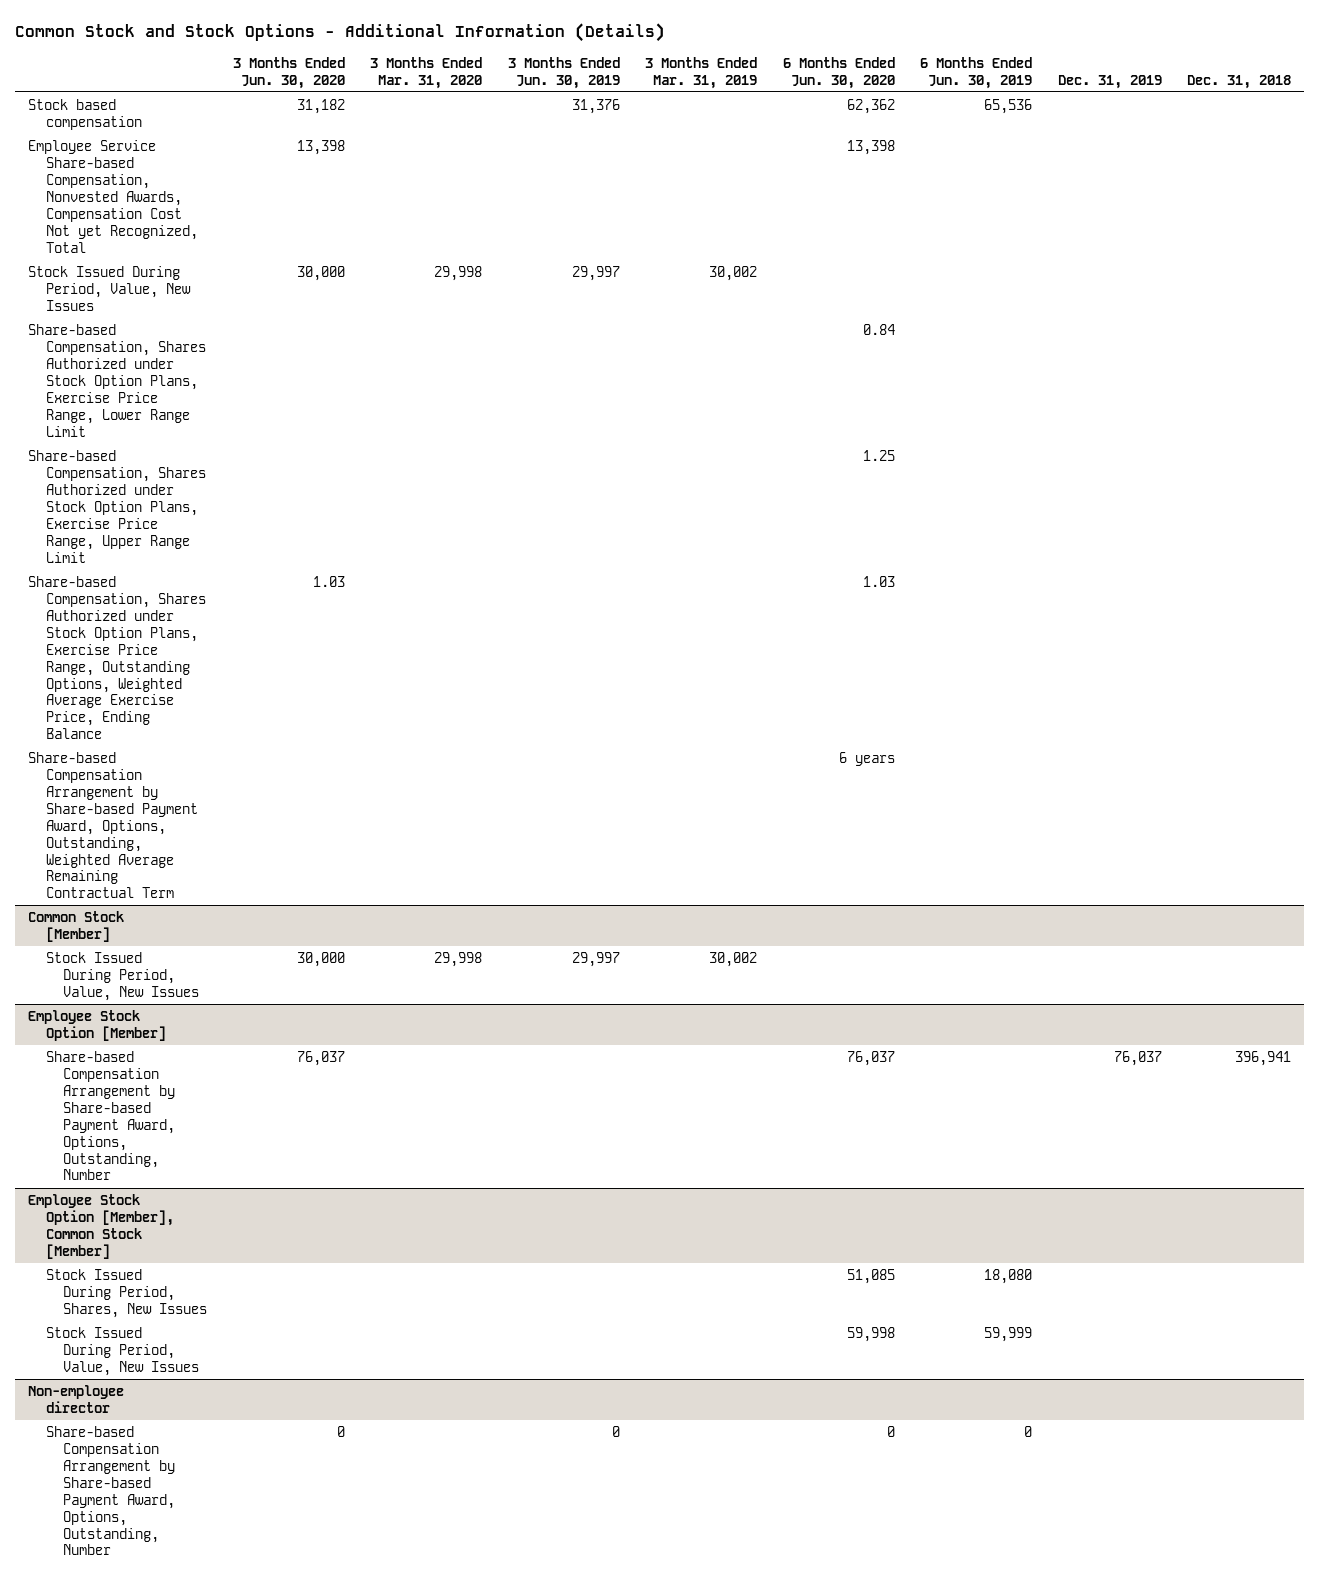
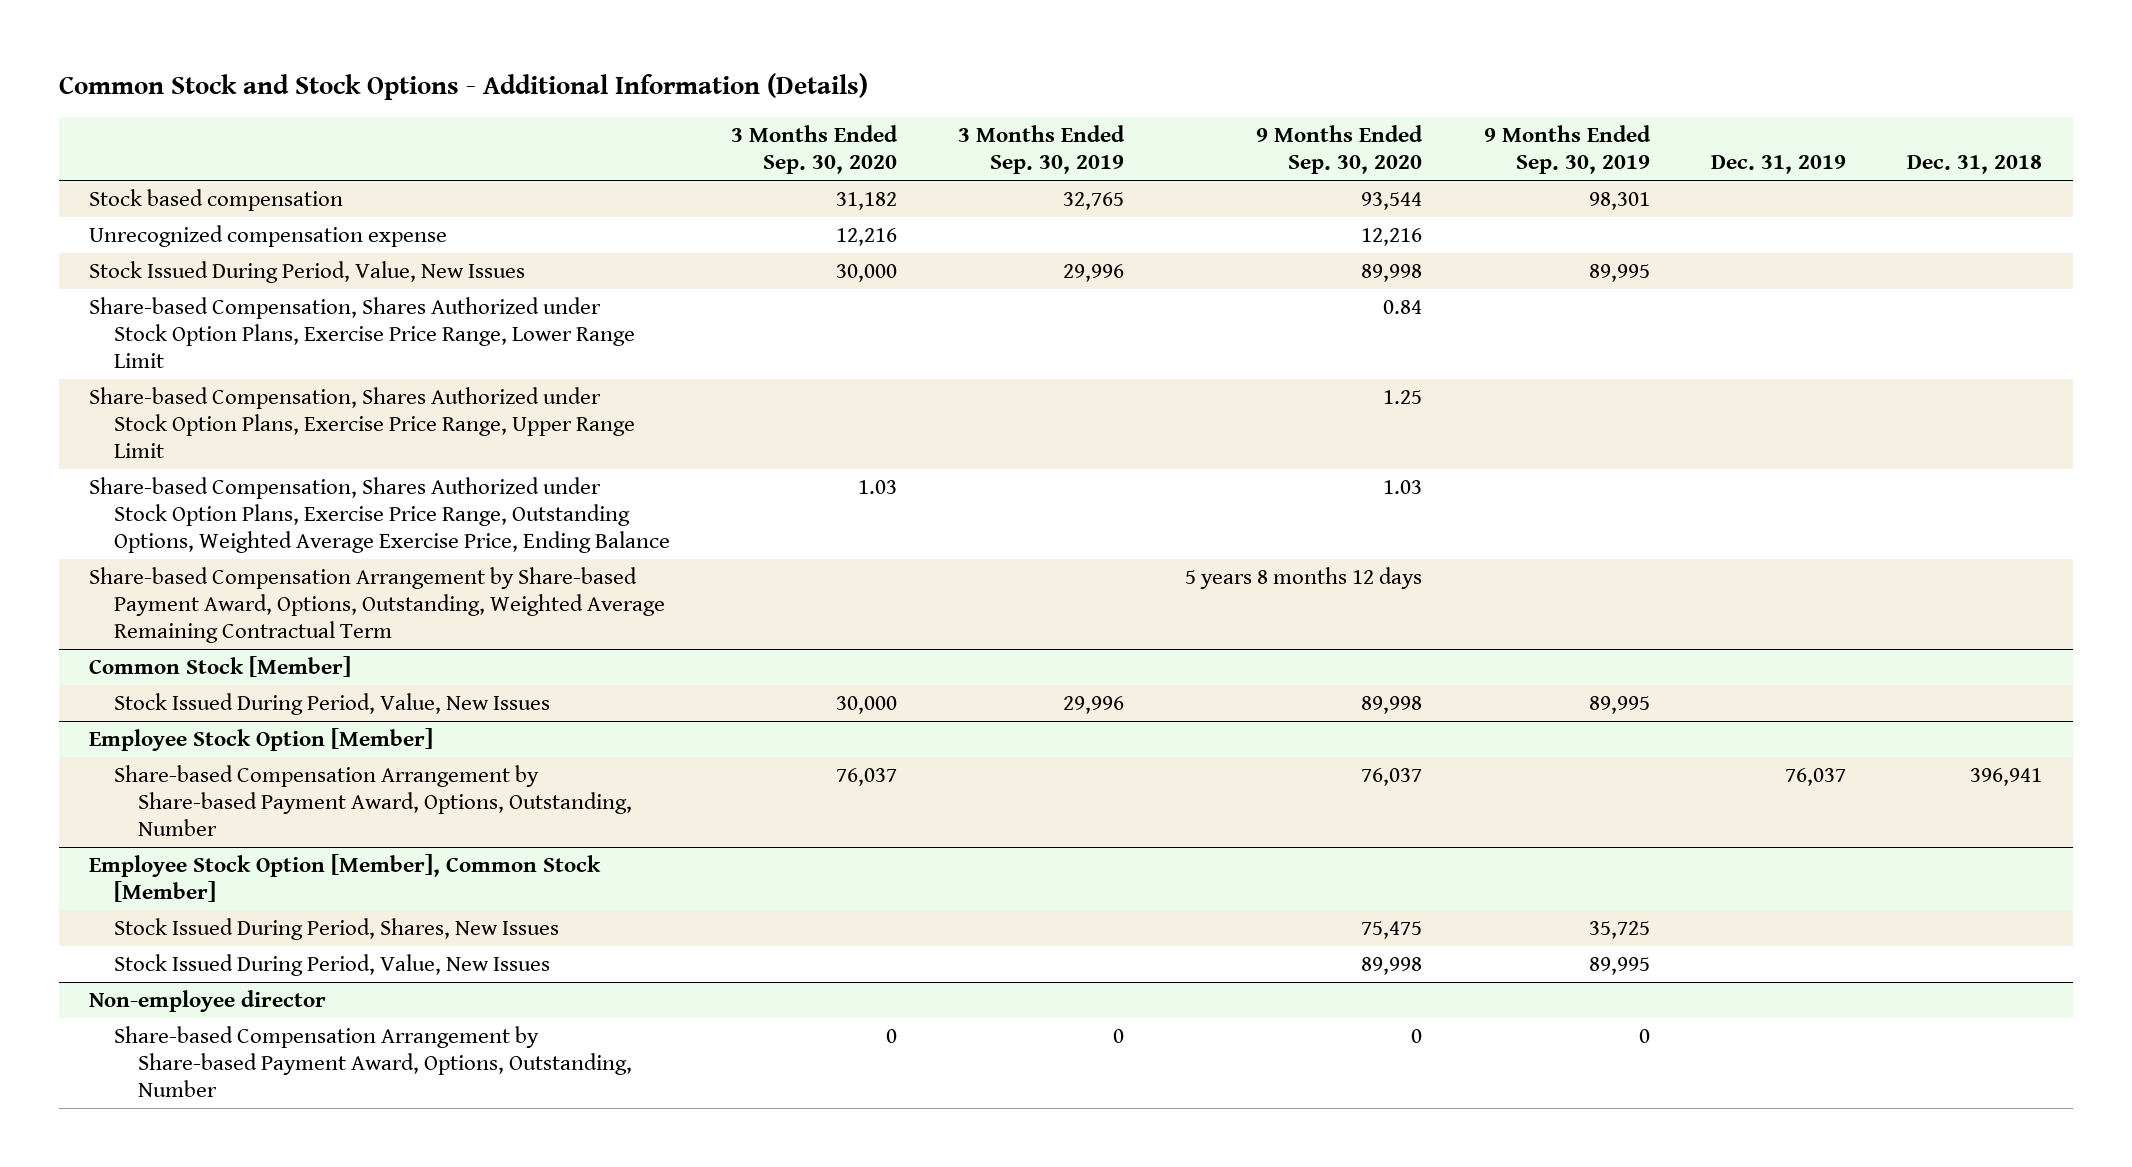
- | 3 Months Ended Jun. 30, 2020 | 3 Months Ended Mar. 31, 2020 | 3 Months Ended Jun. 30, 2019 | 3 Months Ended Mar. 31, 2019 | 6 Months Ended Jun. 30, 2020 | 6 Months Ended Jun. 30, 2019 | Dec. 31, 2019 | Dec. 31, 2018
+ | 3 Months Ended Sep. 30, 2020 | 3 Months Ended Sep. 30, 2019 | 9 Months Ended Sep. 30, 2020 | 9 Months Ended Sep. 30, 2019 | Dec. 31, 2019 | Dec. 31, 2018
- Employee Service Share-based Compensation, Nonvested Awards, Compensation Cost Not yet Recognized, Total | 13,398 | | | | 13,398 | | |
+ Unrecognized compensation expense | 12,216 | | 12,216 | | |

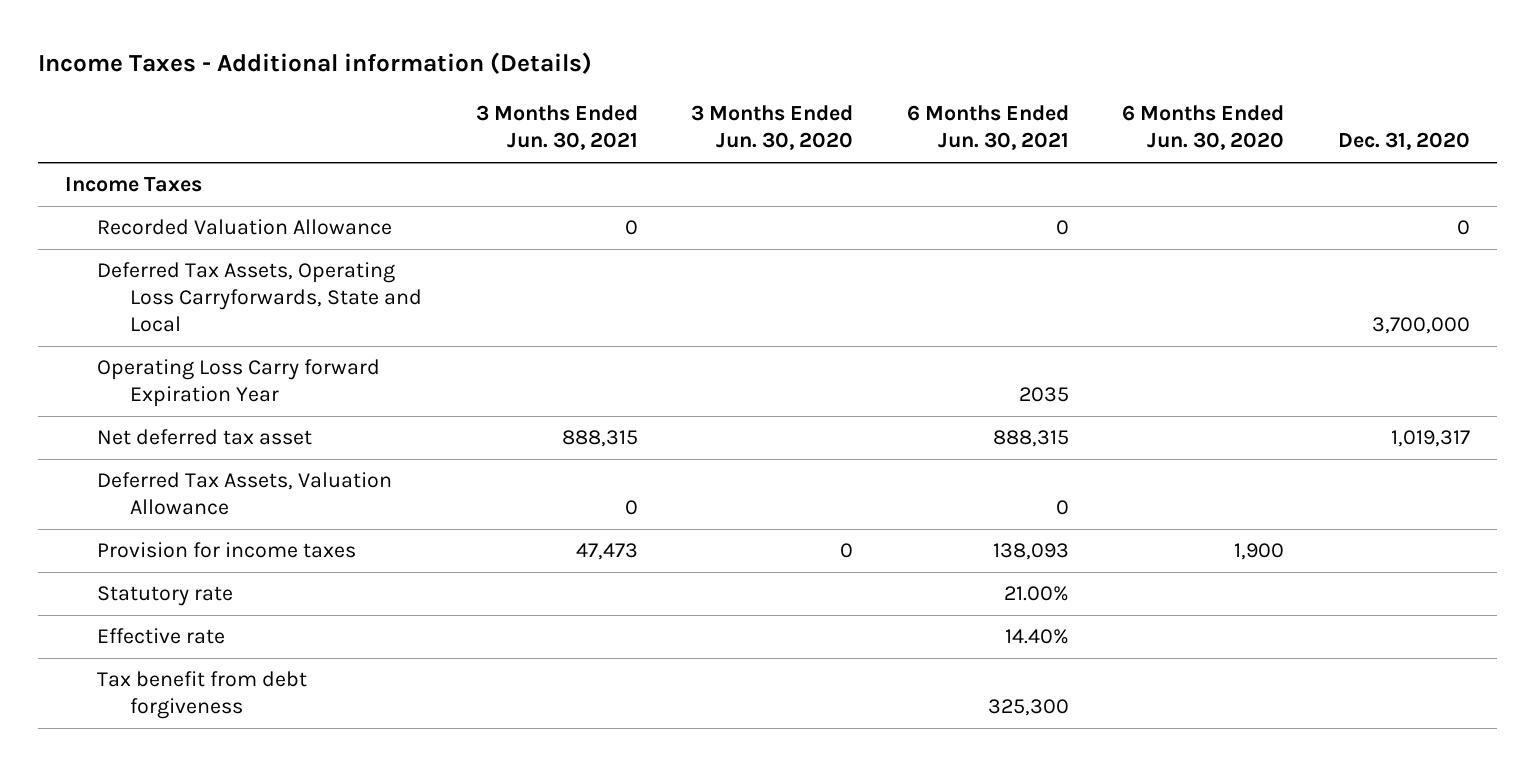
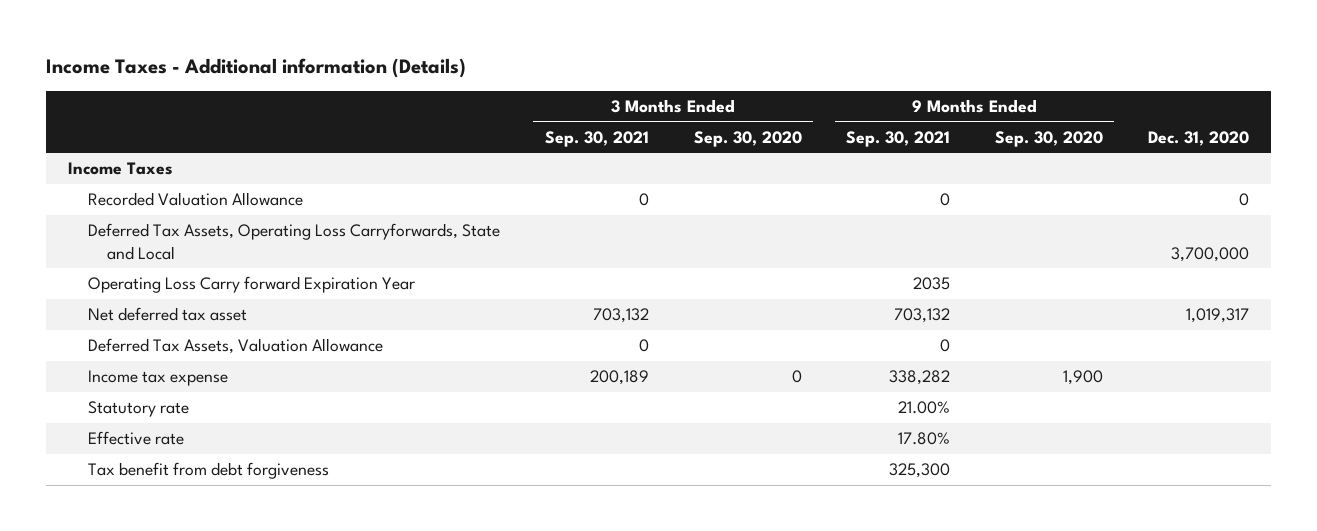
- | 3 Months Ended Jun. 30, 2021 | 3 Months Ended Jun. 30, 2020 | 6 Months Ended Jun. 30, 2021 | 6 Months Ended Jun. 30, 2020 | Dec. 31, 2020
+ | 3 Months Ended Sep. 30, 2021 | 3 Months Ended Sep. 30, 2020 | 9 Months Ended Sep. 30, 2021 | 9 Months Ended Sep. 30, 2020 | Dec. 31, 2020
- Provision for income taxes | 47,473 | 0 | 138,093 | 1,900 |
+ Income tax expense | 200,189 | 0 | 338,282 | 1,900 |

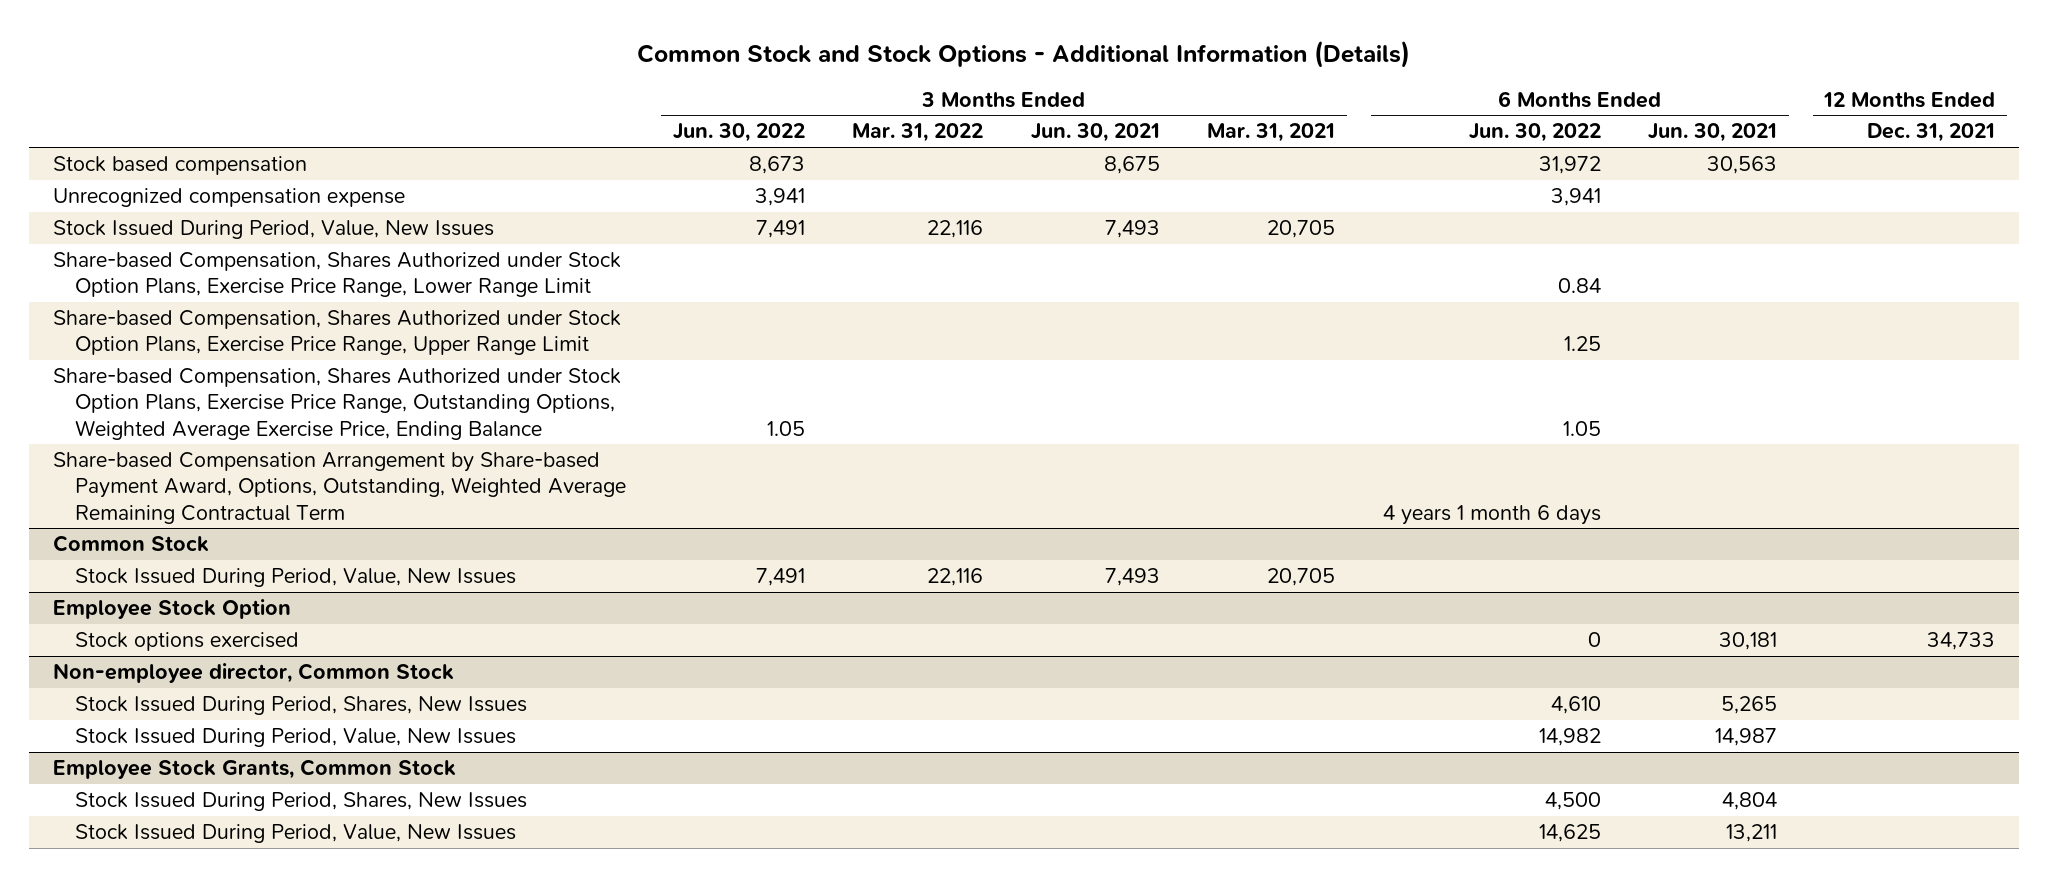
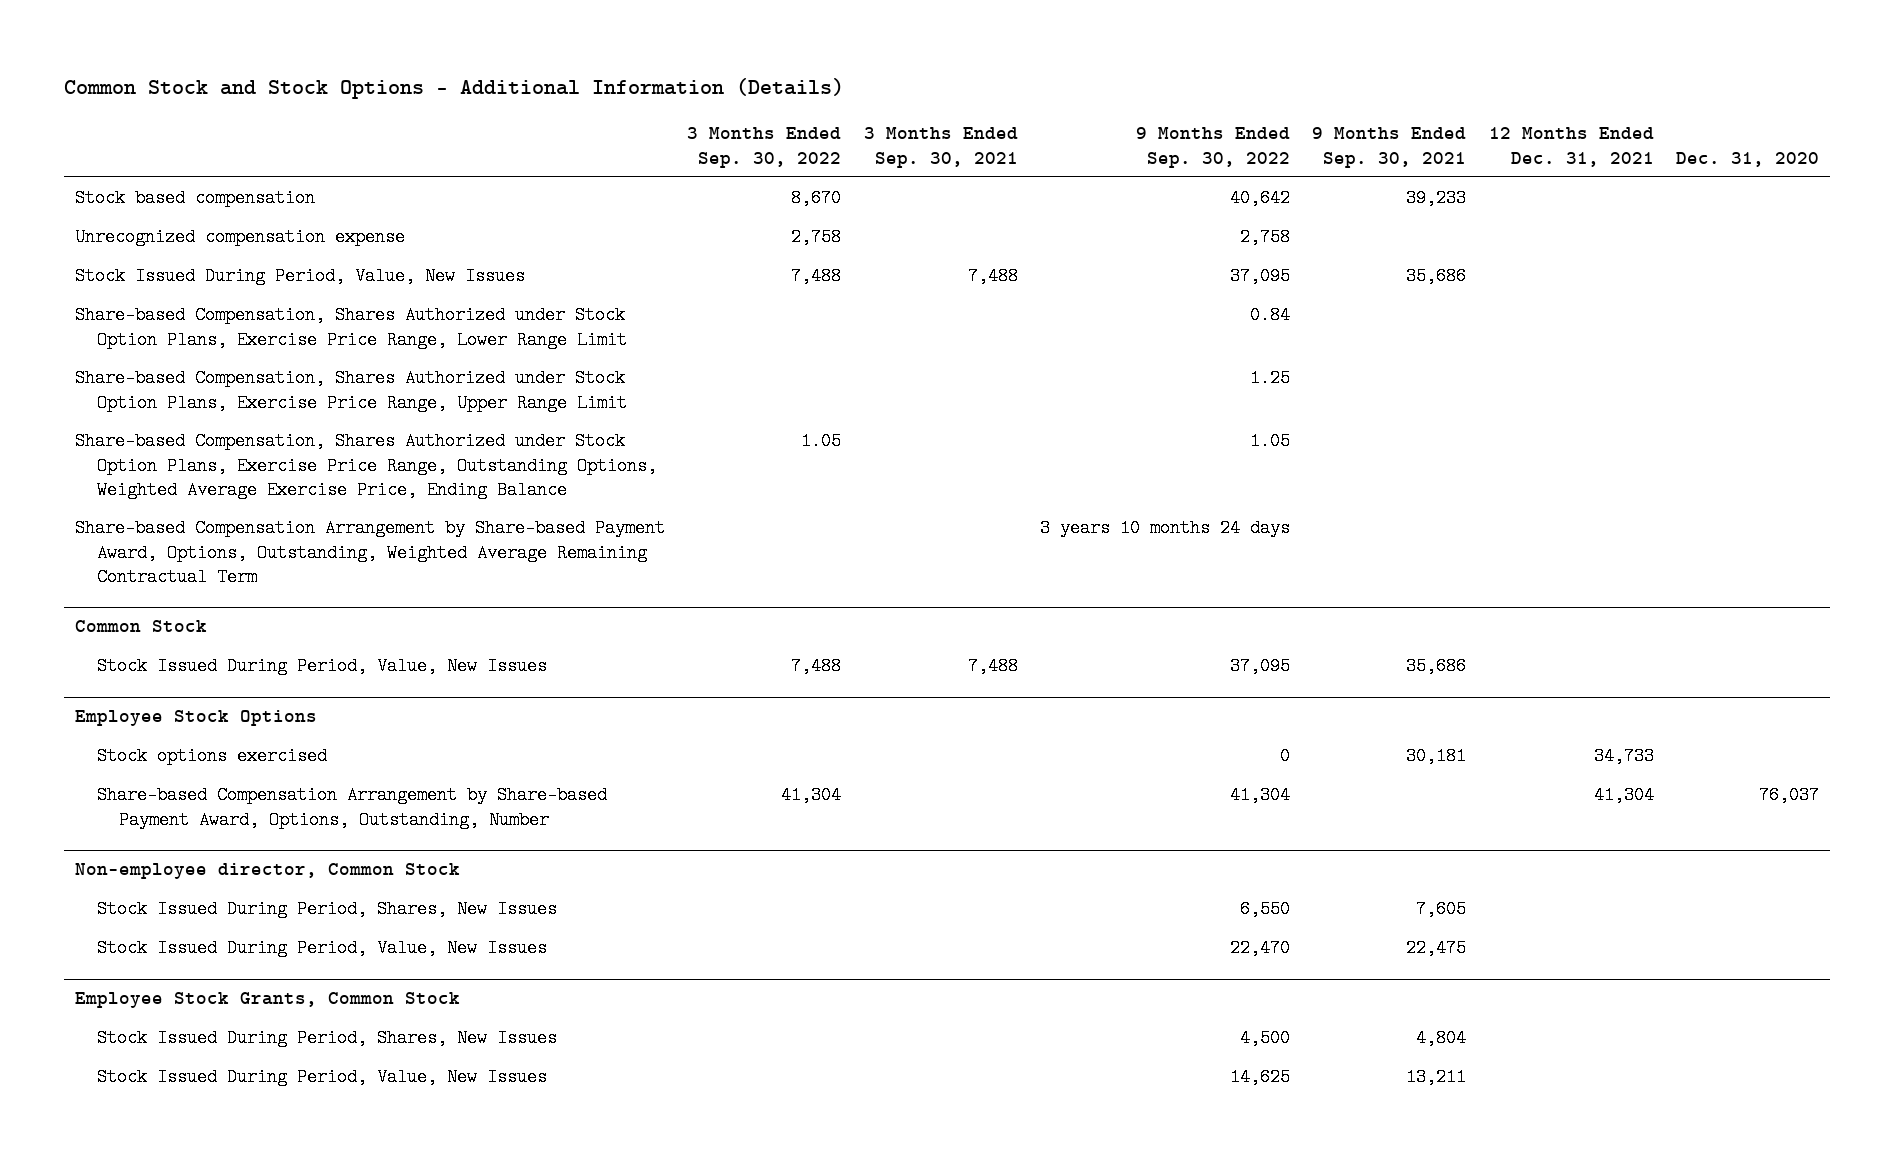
- | 3 Months Ended Jun. 30, 2022 | 3 Months Ended Mar. 31, 2022 | 3 Months Ended Jun. 30, 2021 | 3 Months Ended Mar. 31, 2021 | 6 Months Ended Jun. 30, 2022 | 6 Months Ended Jun. 30, 2021 | 12 Months Ended Dec. 31, 2021
+ | 3 Months Ended Sep. 30, 2022 | 3 Months Ended Sep. 30, 2021 | 9 Months Ended Sep. 30, 2022 | 9 Months Ended Sep. 30, 2021 | 12 Months Ended Dec. 31, 2021 | Dec. 31, 2020
- Employee Stock Option
+ Employee Stock Options
+ Share-based Compensation Arrangement by Share-based Payment Award, Options, Outstanding, Number | 41,304 | | 41,304 | | 41,304 | 76,037

